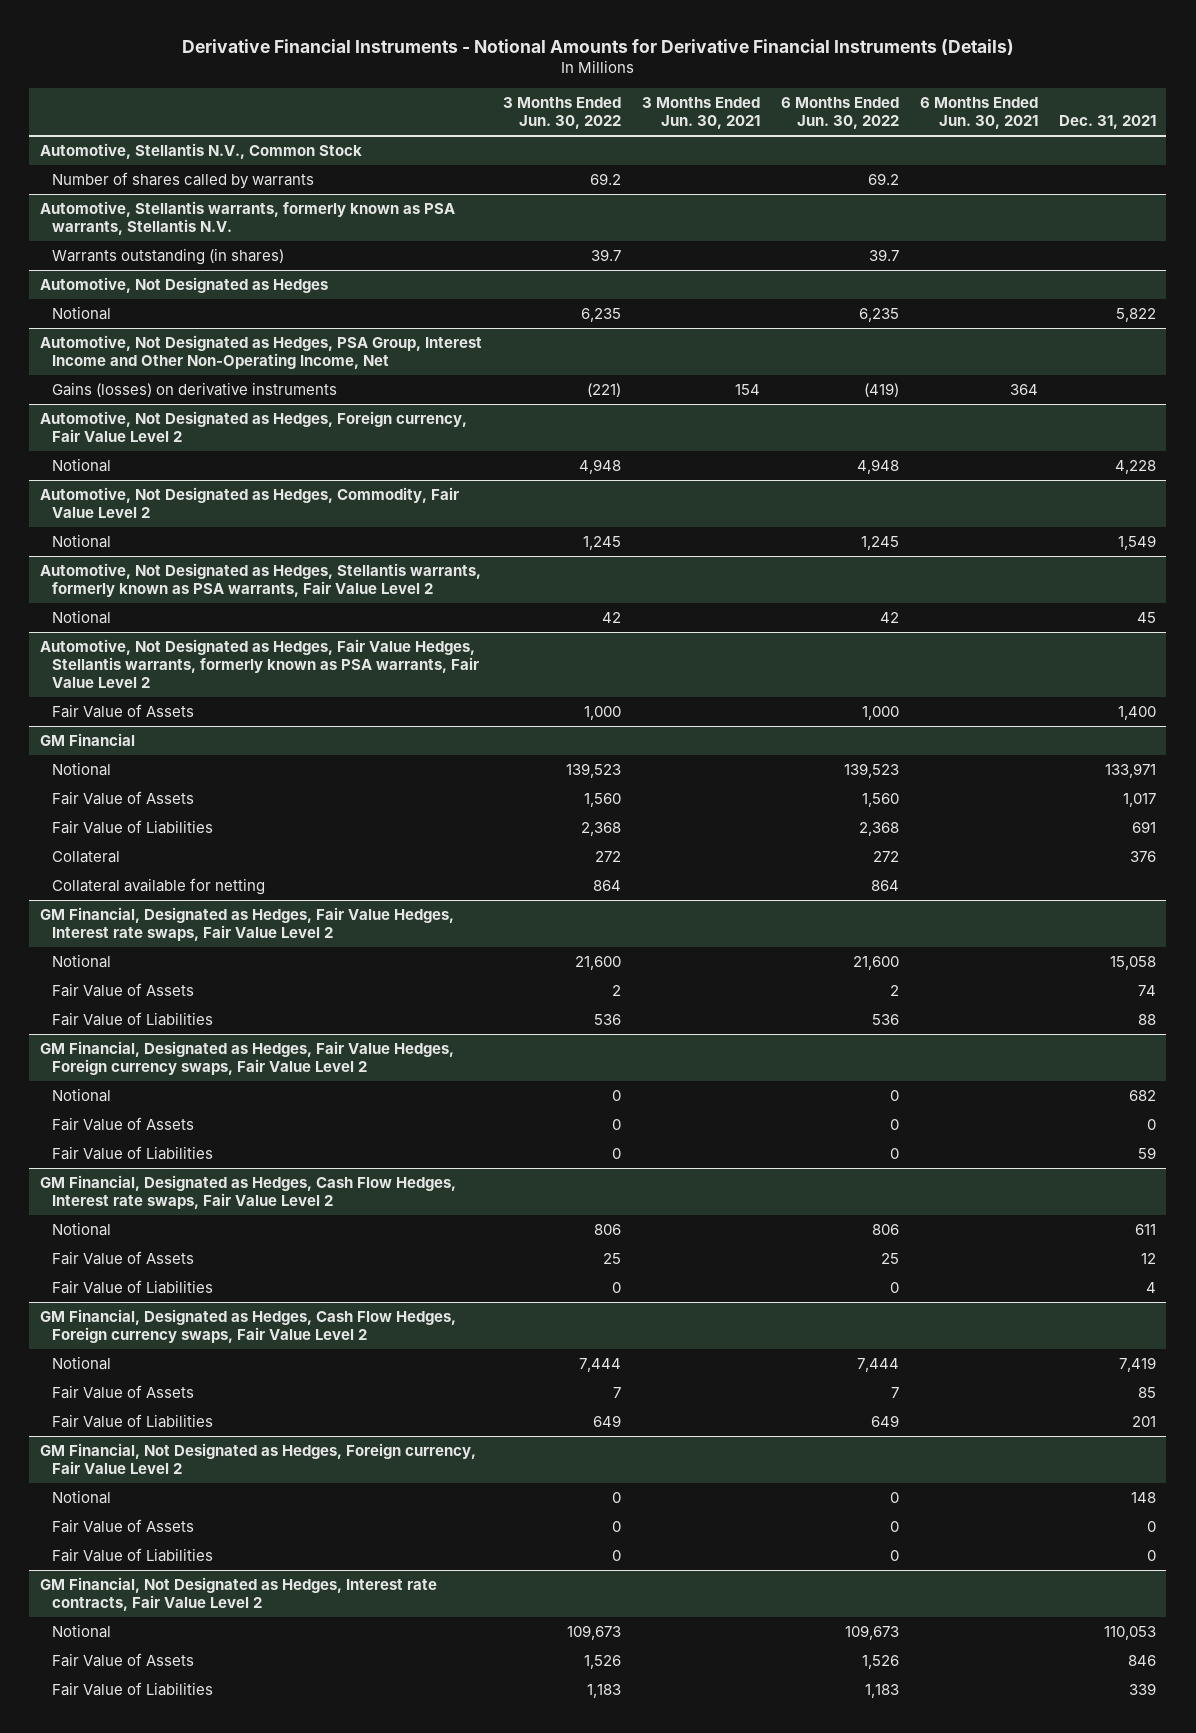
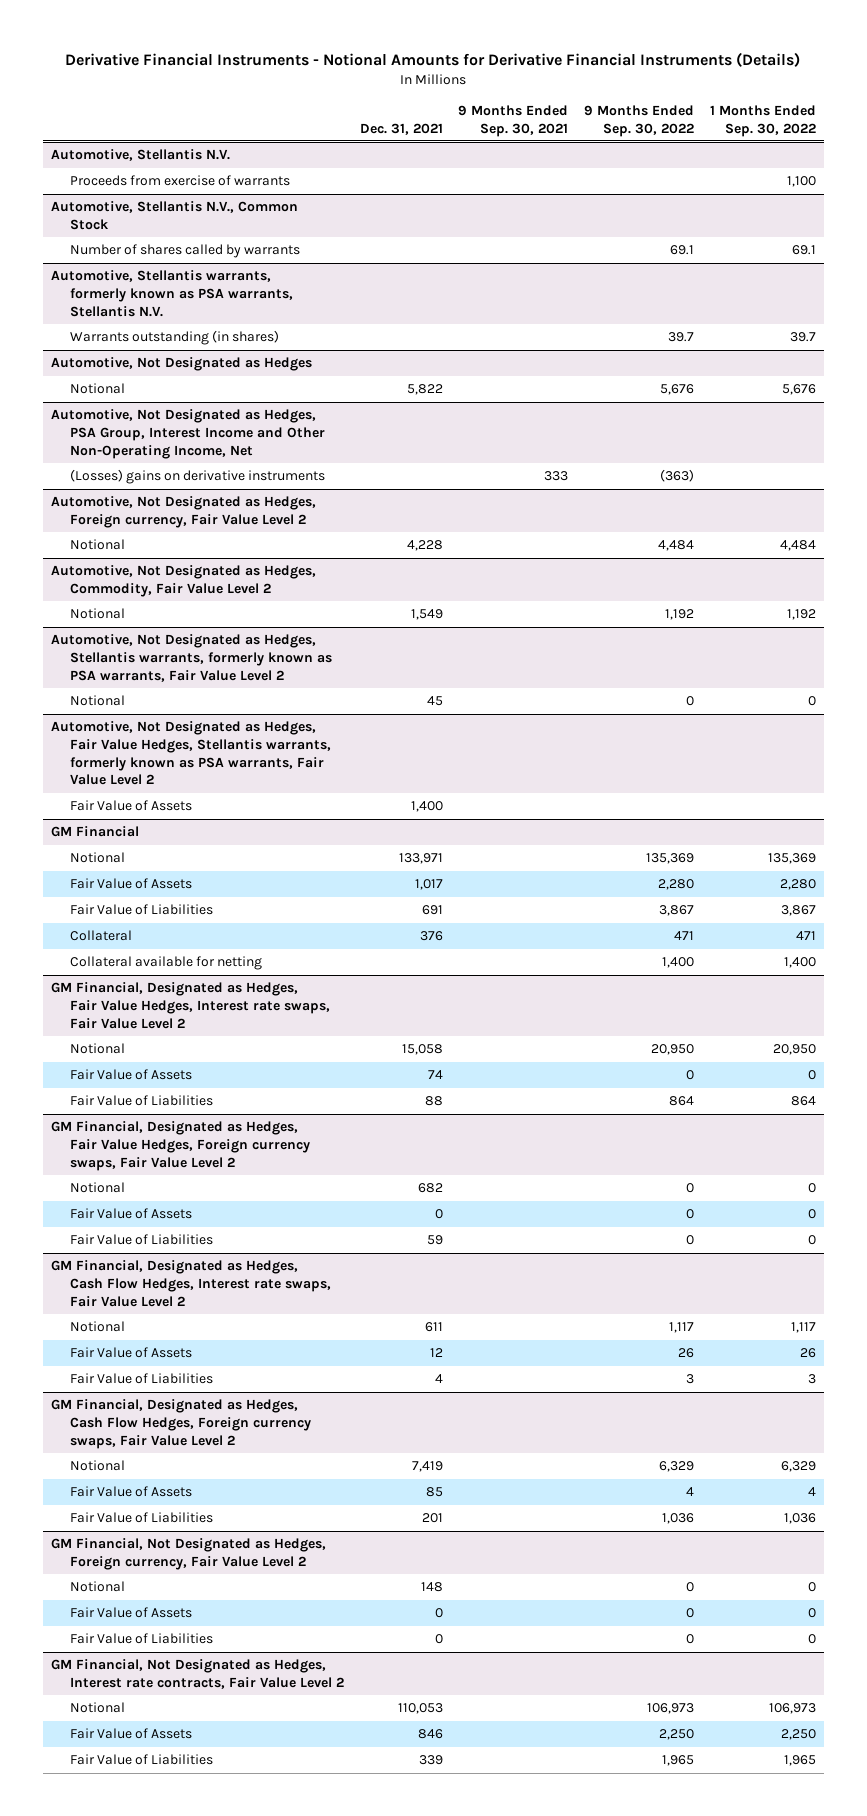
- | 3 Months Ended Jun. 30, 2022 | 3 Months Ended Jun. 30, 2021 | 6 Months Ended Jun. 30, 2022 | 6 Months Ended Jun. 30, 2021 | Dec. 31, 2021
+ | Dec. 31, 2021 | 9 Months Ended Sep. 30, 2021 | 9 Months Ended Sep. 30, 2022 | 1 Months Ended Sep. 30, 2022
+ Automotive, Stellantis N.V.
+ Proceeds from exercise of warrants | | | | 1,100
@ Automotive, Not Designated as Hedges, PSA Group, Interest Income and Other Non-Operating Income, Net
- Gains (losses) on derivative instruments | (221) | 154 | (419) | 364 |
+ (Losses) gains on derivative instruments | | 333 | (363) |

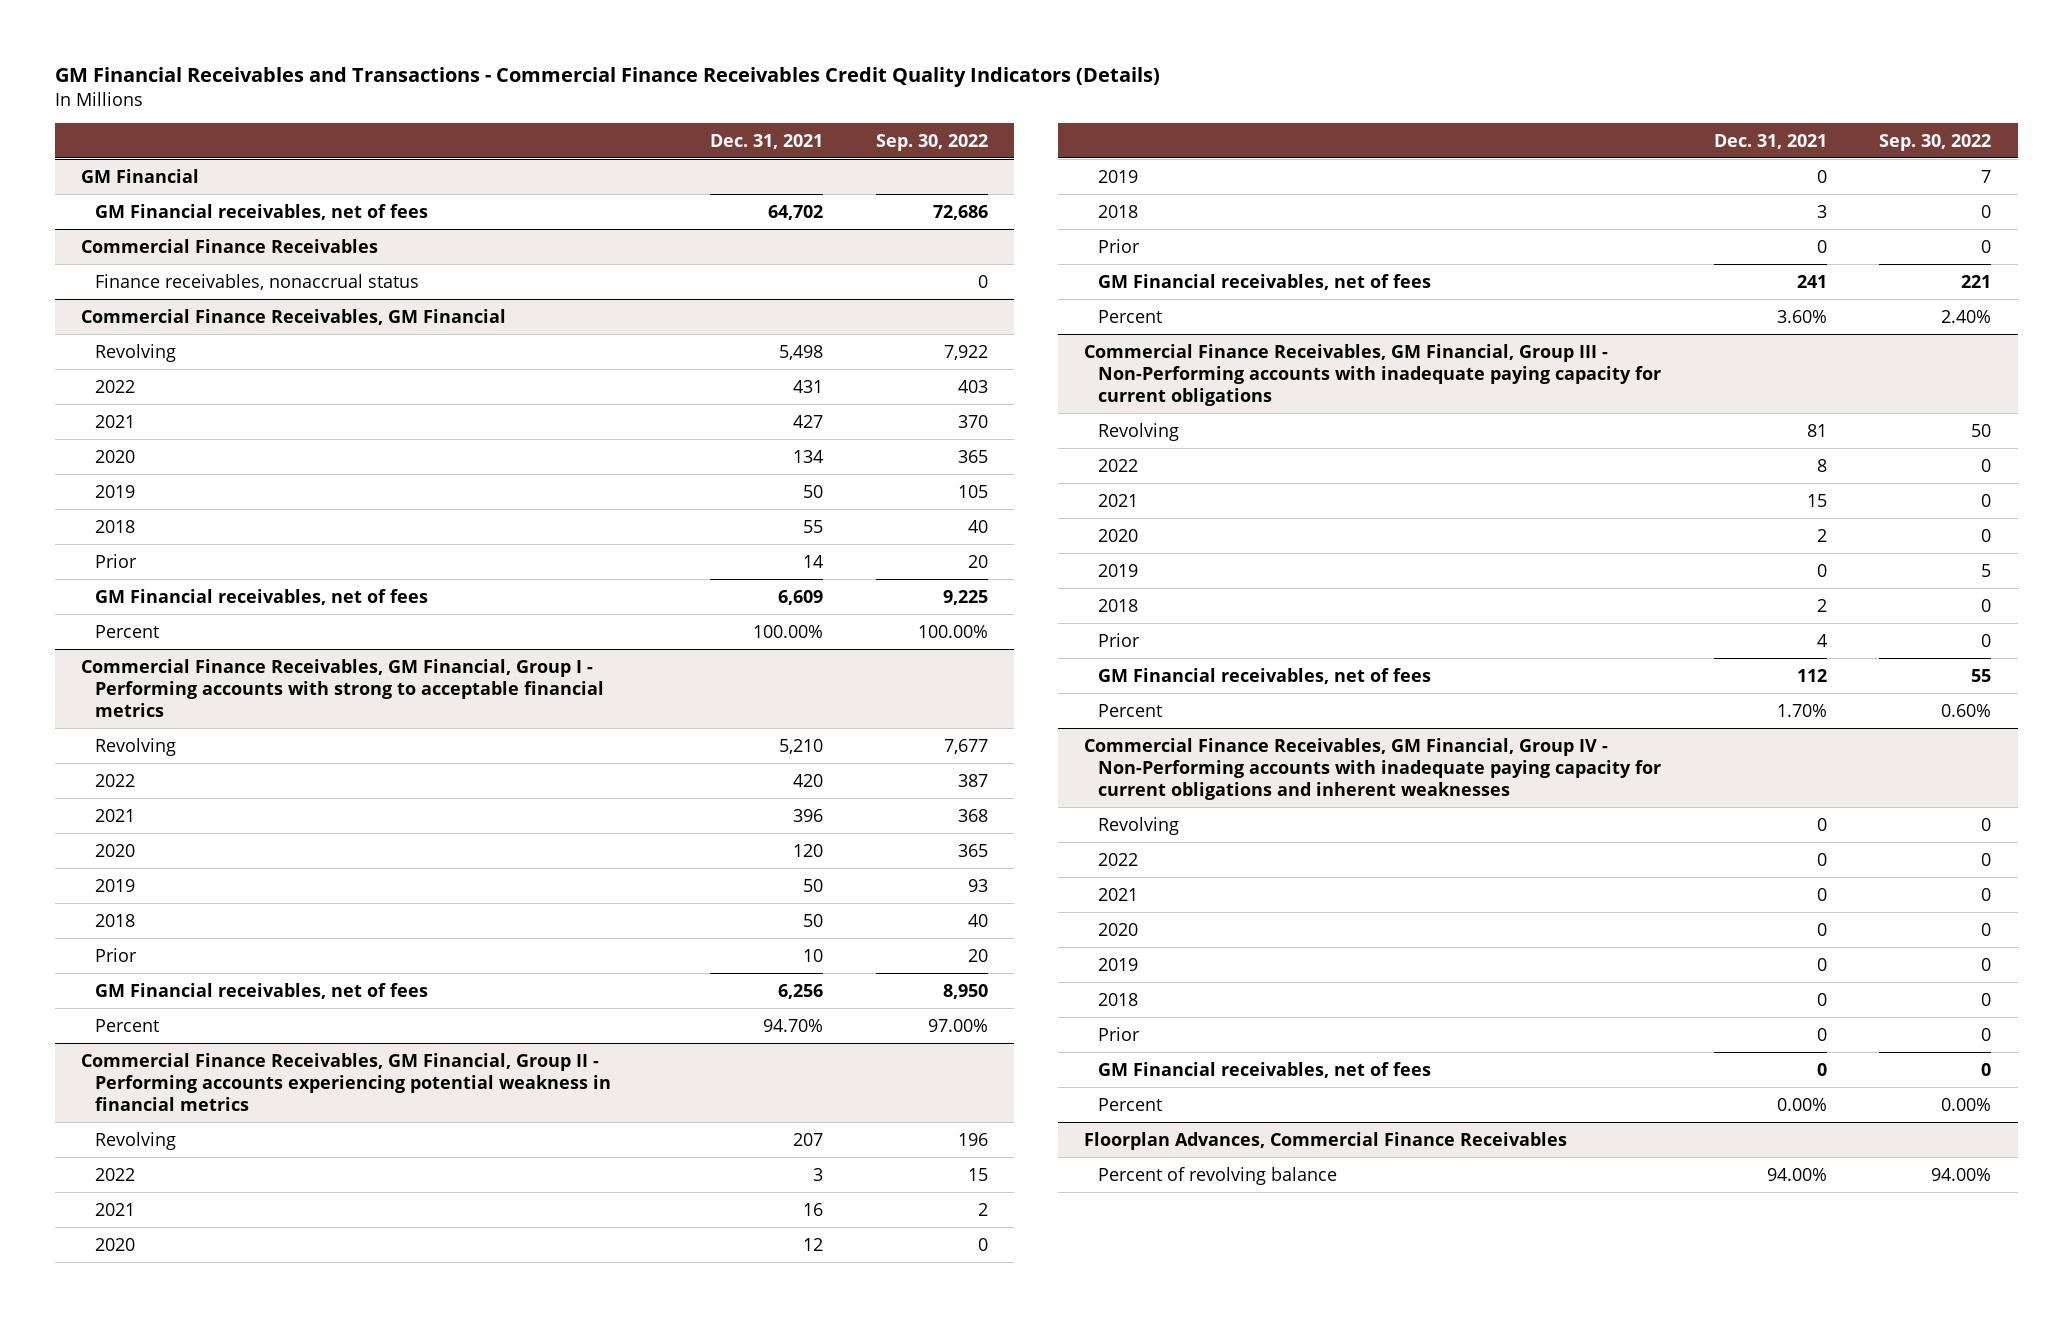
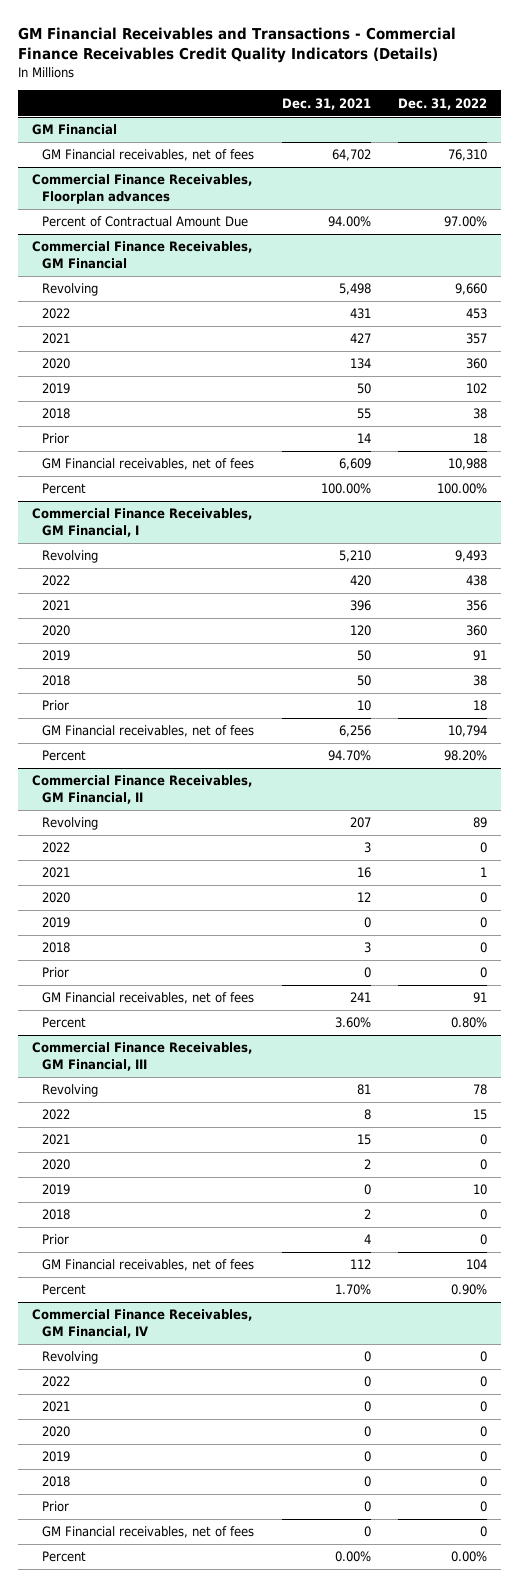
- | Dec. 31, 2021 | Sep. 30, 2022
+ | Dec. 31, 2021 | Dec. 31, 2022
- Commercial Finance Receivables
- Finance receivables, nonaccrual status | | 0
+ Commercial Finance Receivables, Floorplan advances
+ Percent of Contractual Amount Due | 94.00% | 97.00%
- Commercial Finance Receivables, GM Financial, Group I - Performing accounts with strong to acceptable financial metrics
+ Commercial Finance Receivables, GM Financial, I
- Commercial Finance Receivables, GM Financial, Group II - Performing accounts experiencing potential weakness in financial metrics
+ Commercial Finance Receivables, GM Financial, II
- Commercial Finance Receivables, GM Financial, Group III - Non-Performing accounts with inadequate paying capacity for current obligations
+ Commercial Finance Receivables, GM Financial, III
- Commercial Finance Receivables, GM Financial, Group IV - Non-Performing accounts with inadequate paying capacity for current obligations and inherent weaknesses
+ Commercial Finance Receivables, GM Financial, IV
- Floorplan Advances, Commercial Finance Receivables
- Percent of revolving balance | 94.00% | 94.00%

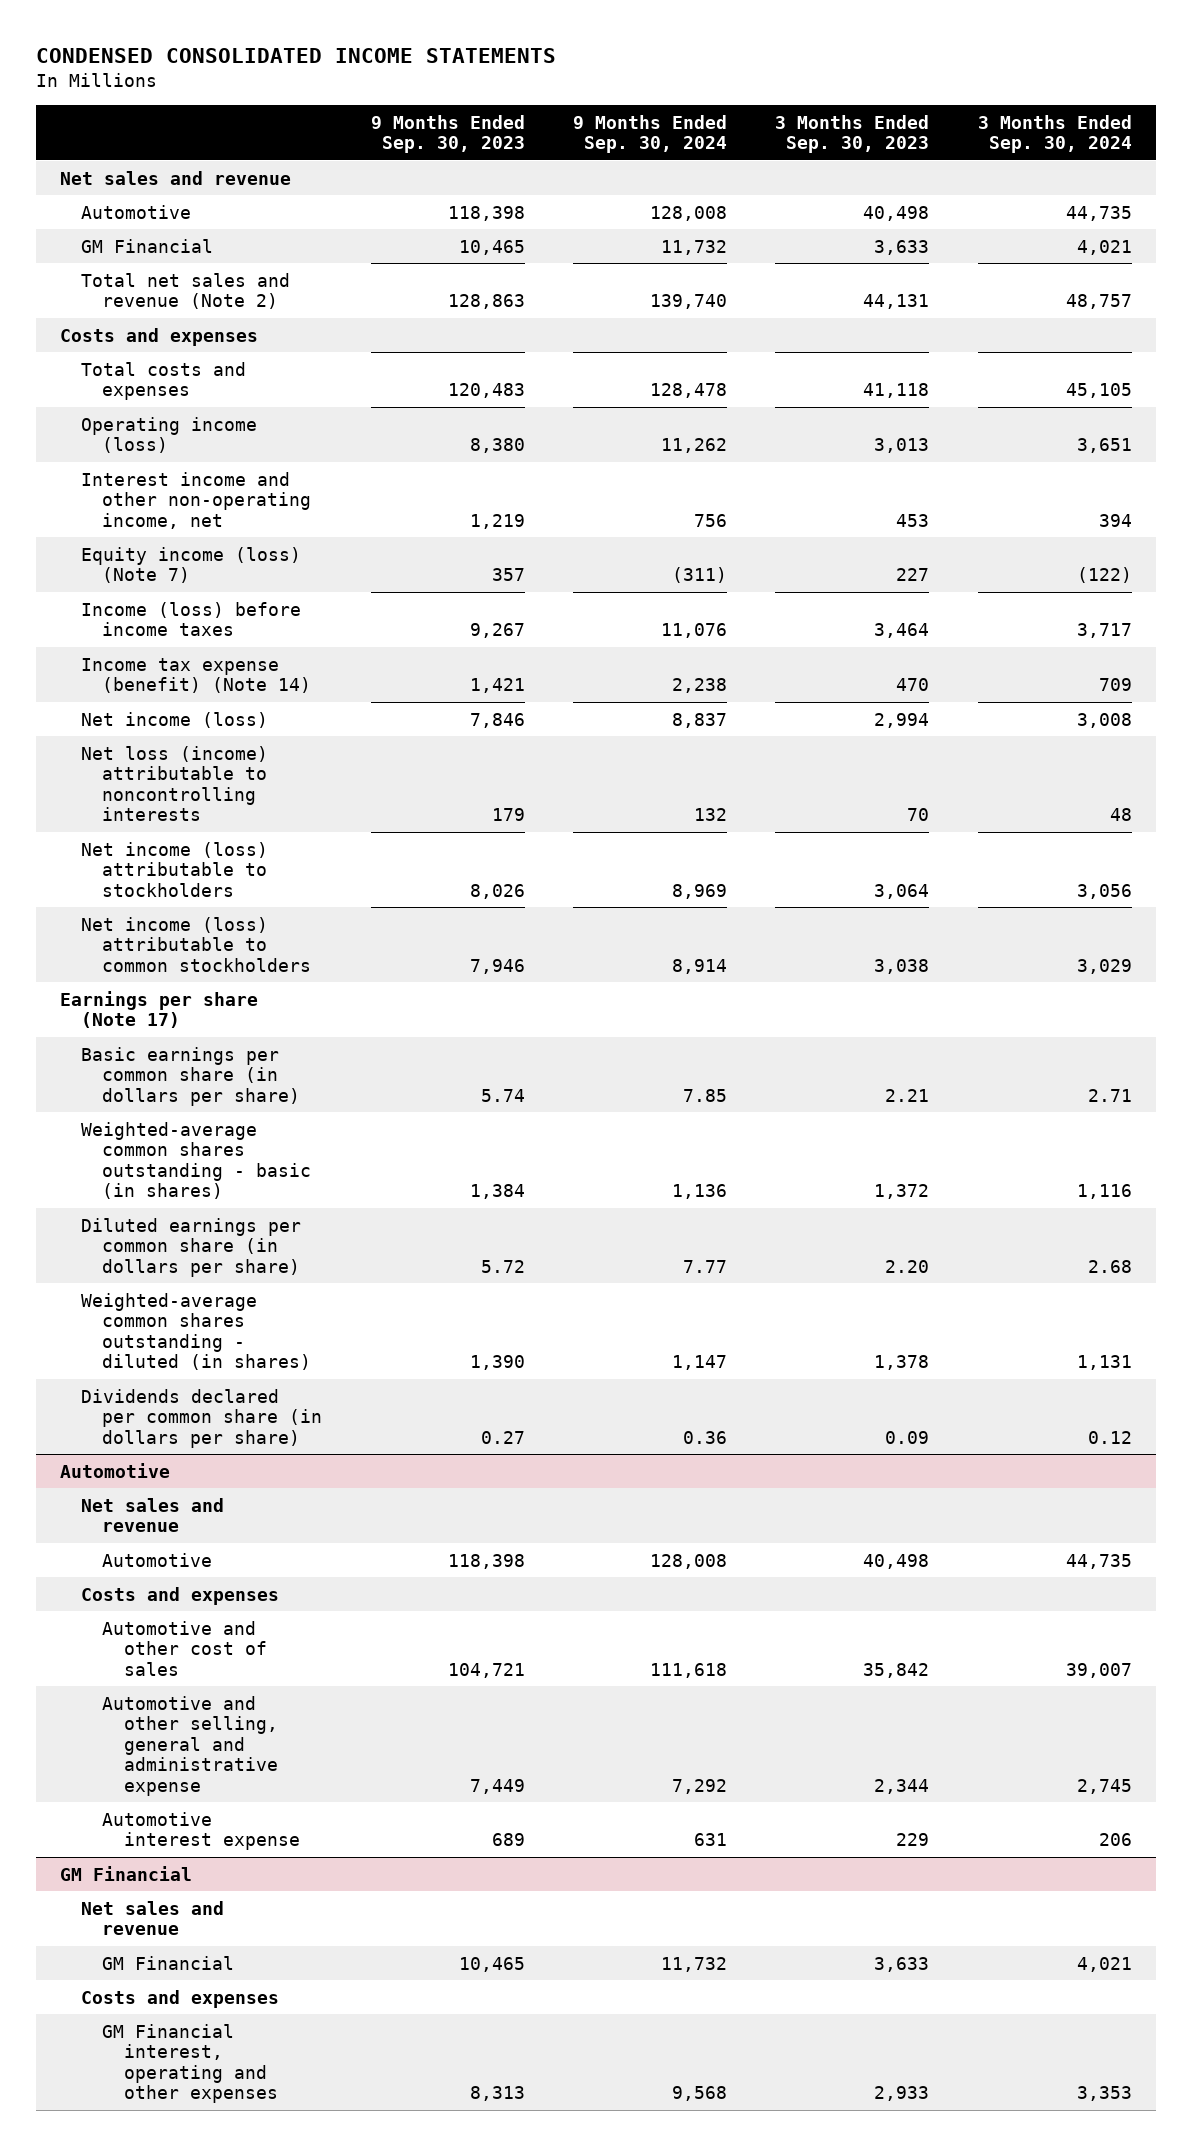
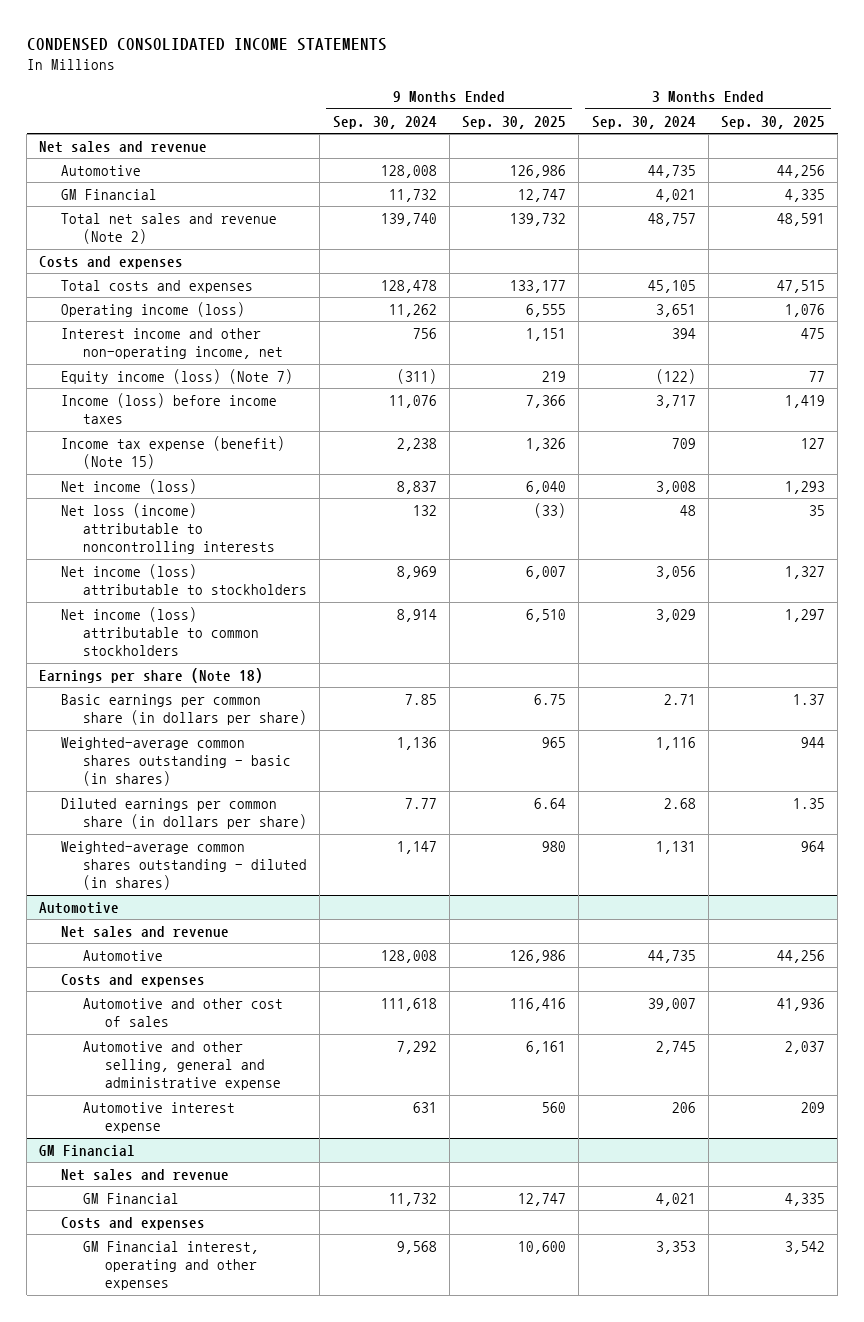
- | 9 Months Ended Sep. 30, 2023 | 9 Months Ended Sep. 30, 2024 | 3 Months Ended Sep. 30, 2023 | 3 Months Ended Sep. 30, 2024
+ | 9 Months Ended Sep. 30, 2024 | 9 Months Ended Sep. 30, 2025 | 3 Months Ended Sep. 30, 2024 | 3 Months Ended Sep. 30, 2025
- Income tax expense (benefit) (Note 14) | 1,421 | 2,238 | 470 | 709
+ Income tax expense (benefit) (Note 15) | 2,238 | 1,326 | 709 | 127
- Earnings per share (Note 17)
+ Earnings per share (Note 18)
- Dividends declared per common share (in dollars per share) | 0.27 | 0.36 | 0.09 | 0.12

